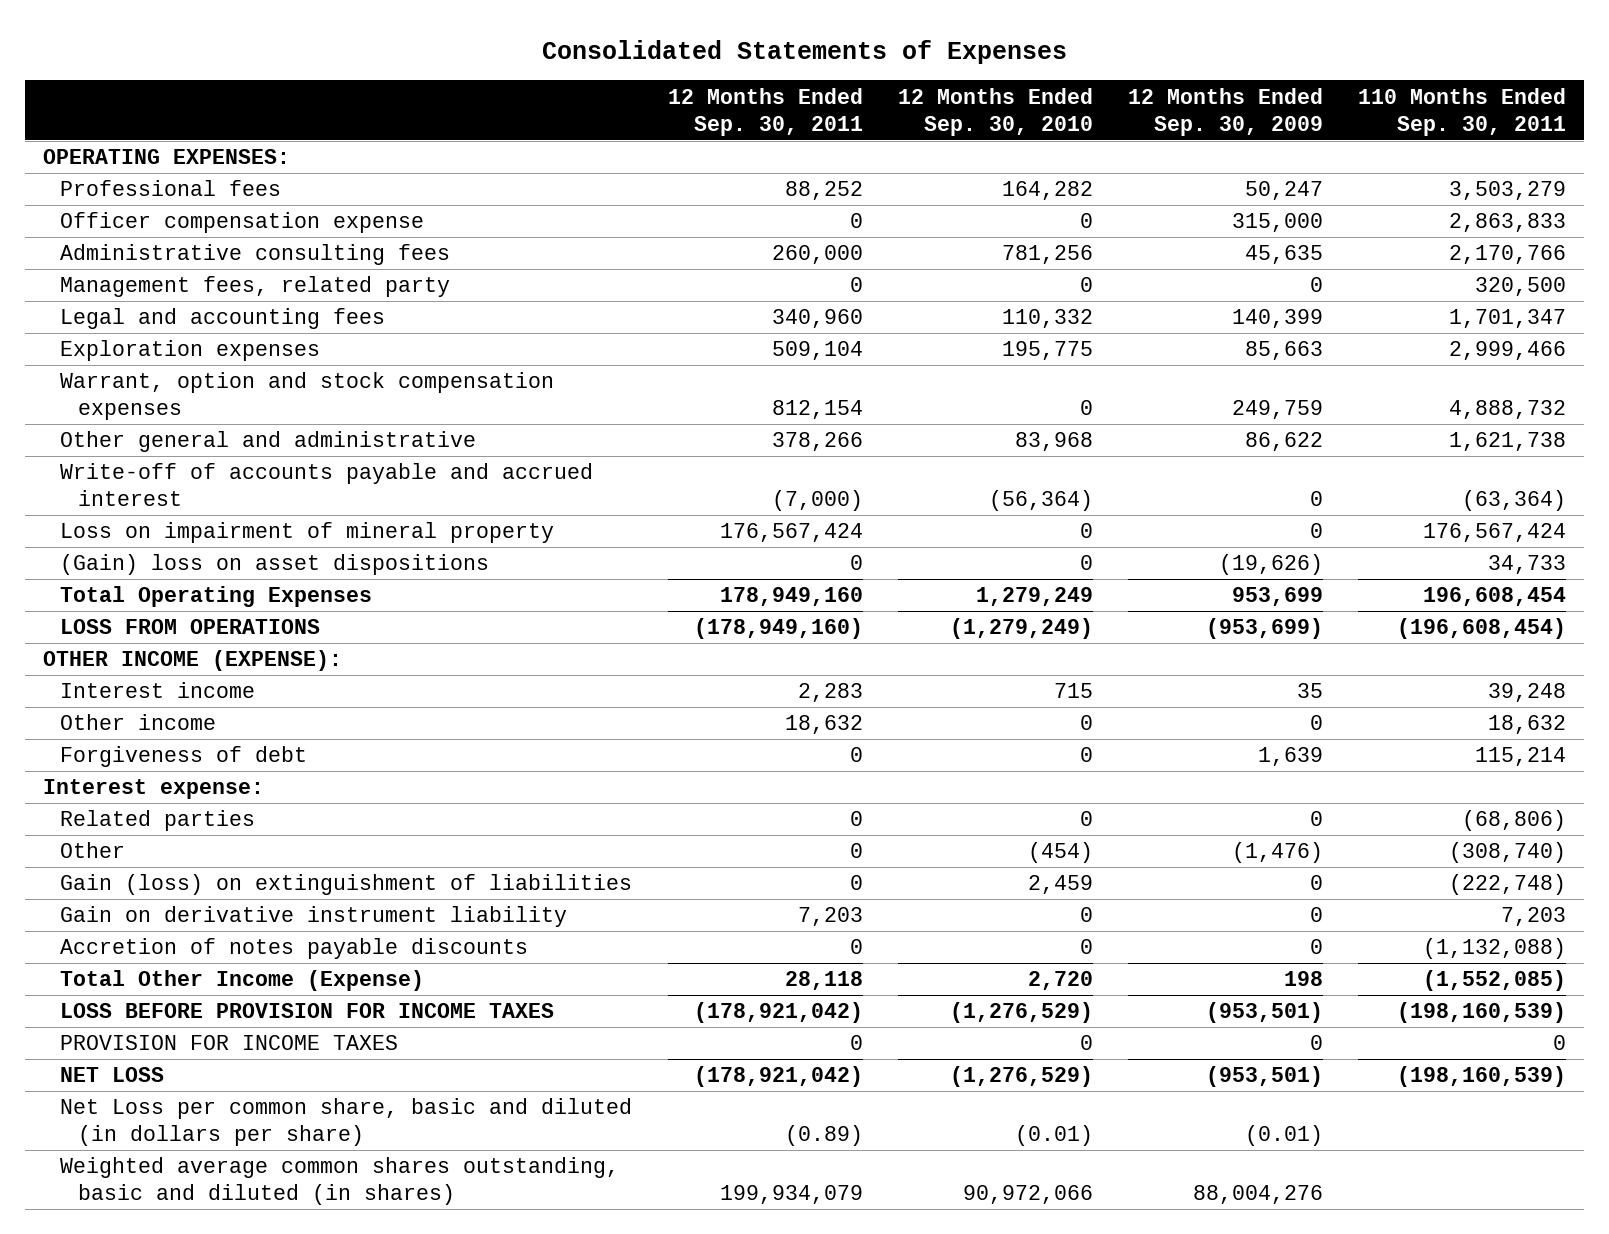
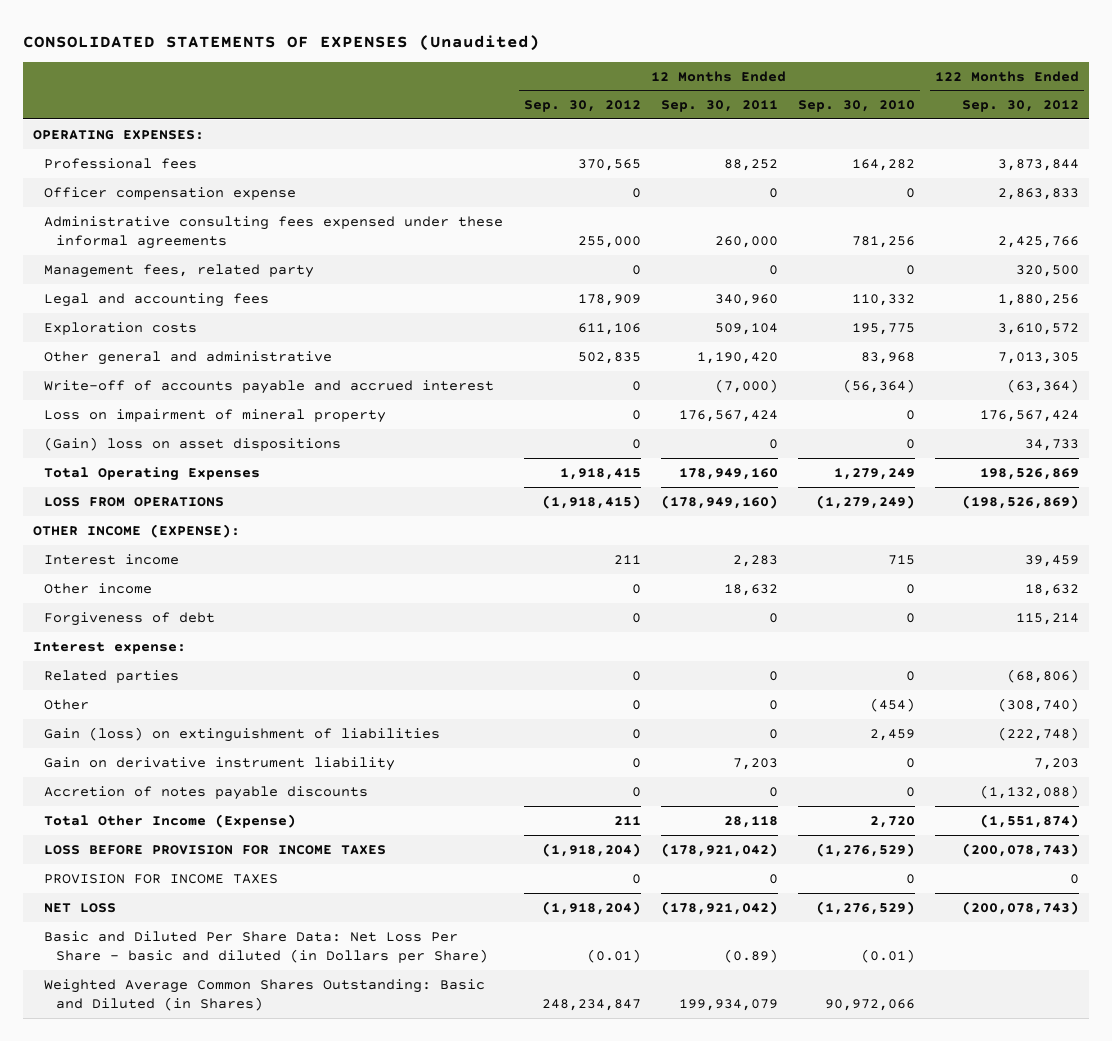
- Consolidated Statements of Expenses
+ CONSOLIDATED STATEMENTS OF EXPENSES (Unaudited)
- | 12 Months Ended Sep. 30, 2011 | 12 Months Ended Sep. 30, 2010 | 12 Months Ended Sep. 30, 2009 | 110 Months Ended Sep. 30, 2011
+ | 12 Months Ended Sep. 30, 2012 | 12 Months Ended Sep. 30, 2011 | 12 Months Ended Sep. 30, 2010 | 122 Months Ended Sep. 30, 2012
- Administrative consulting fees | 260,000 | 781,256 | 45,635 | 2,170,766
+ Administrative consulting fees expensed under these informal agreements | 255,000 | 260,000 | 781,256 | 2,425,766
- Exploration expenses | 509,104 | 195,775 | 85,663 | 2,999,466
- Warrant, option and stock compensation expenses | 812,154 | 0 | 249,759 | 4,888,732
- Other general and administrative | 378,266 | 83,968 | 86,622 | 1,621,738
+ Exploration costs | 611,106 | 509,104 | 195,775 | 3,610,572
+ Other general and administrative | 502,835 | 1,190,420 | 83,968 | 7,013,305
- Net Loss per common share, basic and diluted (in dollars per share) | (0.89) | (0.01) | (0.01) |
- Weighted average common shares outstanding, basic and diluted (in shares) | 199,934,079 | 90,972,066 | 88,004,276 |
+ Basic and Diluted Per Share Data: Net Loss Per Share - basic and diluted (in Dollars per Share) | (0.01) | (0.89) | (0.01) |
+ Weighted Average Common Shares Outstanding: Basic and Diluted (in Shares) | 248,234,847 | 199,934,079 | 90,972,066 |

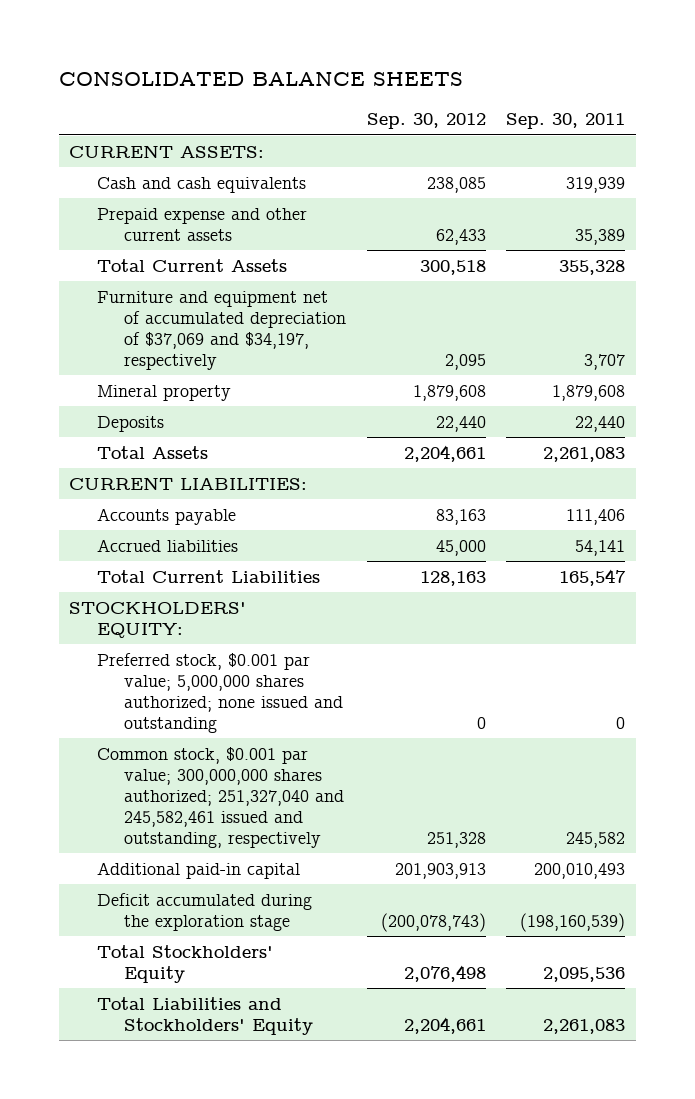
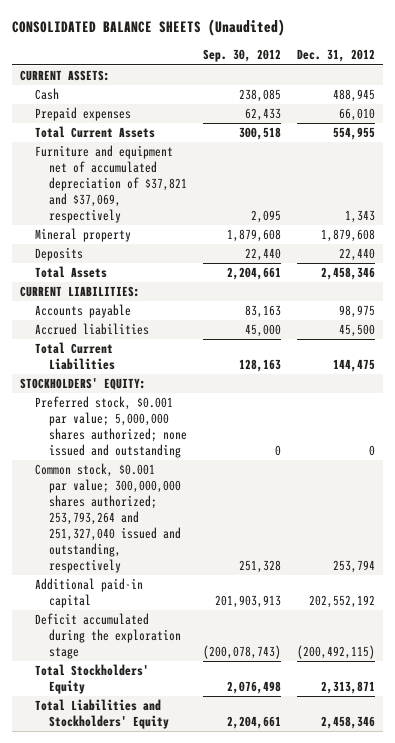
- CONSOLIDATED BALANCE SHEETS
+ CONSOLIDATED BALANCE SHEETS (Unaudited)
- | Sep. 30, 2012 | Sep. 30, 2011
+ | Sep. 30, 2012 | Dec. 31, 2012
- Cash and cash equivalents | 238,085 | 319,939
- Prepaid expense and other current assets | 62,433 | 35,389
+ Cash | 238,085 | 488,945
+ Prepaid expenses | 62,433 | 66,010
- Furniture and equipment net of accumulated depreciation of $37,069 and $34,197, respectively | 2,095 | 3,707
+ Furniture and equipment net of accumulated depreciation of $37,821 and $37,069, respectively | 2,095 | 1,343
- Common stock, $0.001 par value; 300,000,000 shares authorized; 251,327,040 and 245,582,461 issued and outstanding, respectively | 251,328 | 245,582
+ Common stock, $0.001 par value; 300,000,000 shares authorized; 253,793,264 and 251,327,040 issued and outstanding, respectively | 251,328 | 253,794

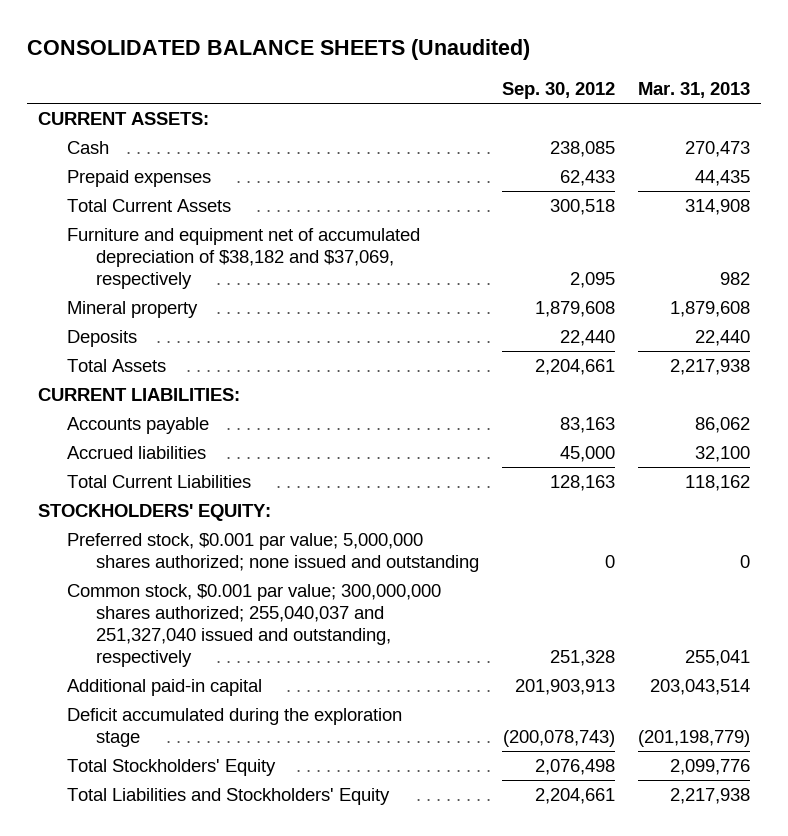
- | Sep. 30, 2012 | Dec. 31, 2012
+ | Sep. 30, 2012 | Mar. 31, 2013
- Furniture and equipment net of accumulated depreciation of $37,821 and $37,069, respectively | 2,095 | 1,343
+ Furniture and equipment net of accumulated depreciation of $38,182 and $37,069, respectively | 2,095 | 982
- Common stock, $0.001 par value; 300,000,000 shares authorized; 253,793,264 and 251,327,040 issued and outstanding, respectively | 251,328 | 253,794
+ Common stock, $0.001 par value; 300,000,000 shares authorized; 255,040,037 and 251,327,040 issued and outstanding, respectively | 251,328 | 255,041

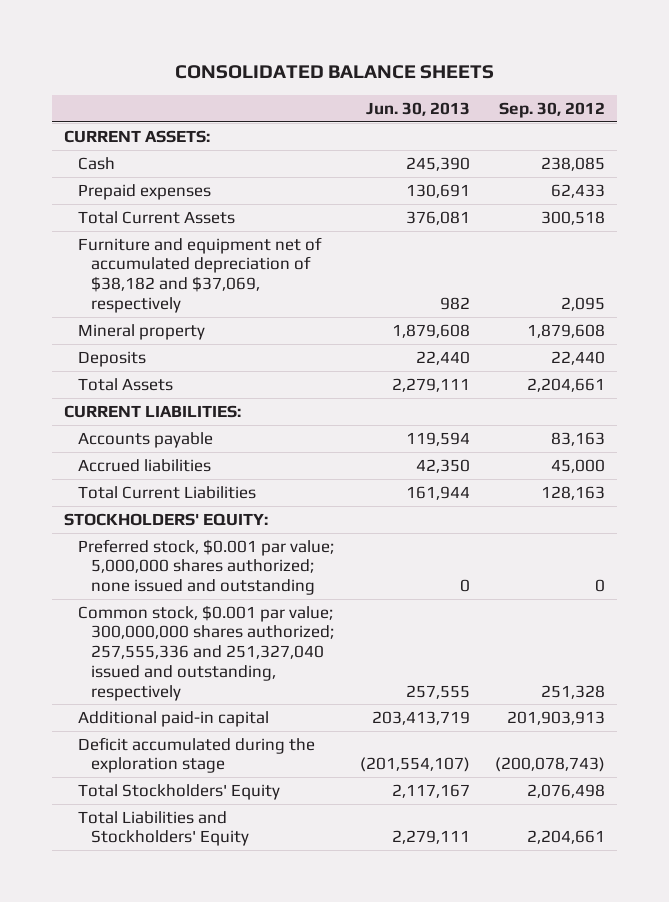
- CONSOLIDATED BALANCE SHEETS (Unaudited)
+ CONSOLIDATED BALANCE SHEETS
- | Sep. 30, 2012 | Mar. 31, 2013
+ | Jun. 30, 2013 | Sep. 30, 2012
- Common stock, $0.001 par value; 300,000,000 shares authorized; 255,040,037 and 251,327,040 issued and outstanding, respectively | 251,328 | 255,041
+ Common stock, $0.001 par value; 300,000,000 shares authorized; 257,555,336 and 251,327,040 issued and outstanding, respectively | 257,555 | 251,328

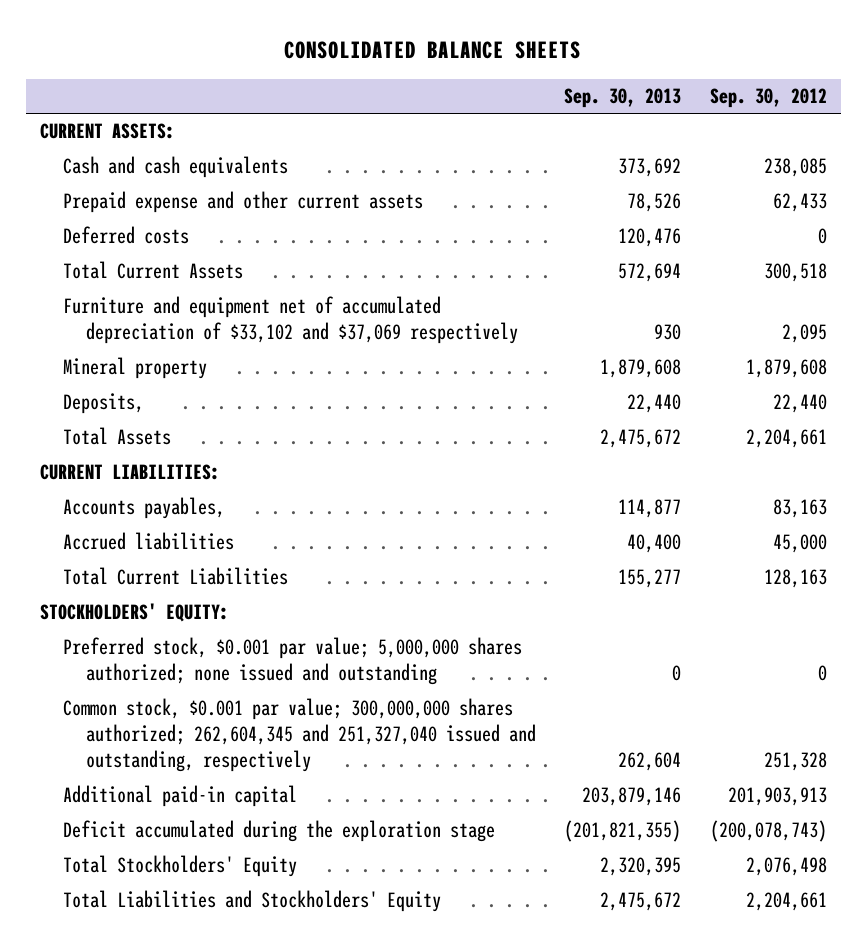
- | Jun. 30, 2013 | Sep. 30, 2012
+ | Sep. 30, 2013 | Sep. 30, 2012
- Cash | 245,390 | 238,085
- Prepaid expenses | 130,691 | 62,433
+ Cash and cash equivalents | 373,692 | 238,085
+ Prepaid expense and other current assets | 78,526 | 62,433
+ Deferred costs | 120,476 | 0
- Furniture and equipment net of accumulated depreciation of $38,182 and $37,069, respectively | 982 | 2,095
+ Furniture and equipment net of accumulated depreciation of $33,102 and $37,069 respectively | 930 | 2,095
- Deposits | 22,440 | 22,440
+ Deposits, | 22,440 | 22,440
- Accounts payable | 119,594 | 83,163
+ Accounts payables, | 114,877 | 83,163
- Common stock, $0.001 par value; 300,000,000 shares authorized; 257,555,336 and 251,327,040 issued and outstanding, respectively | 257,555 | 251,328
+ Common stock, $0.001 par value; 300,000,000 shares authorized; 262,604,345 and 251,327,040 issued and outstanding, respectively | 262,604 | 251,328

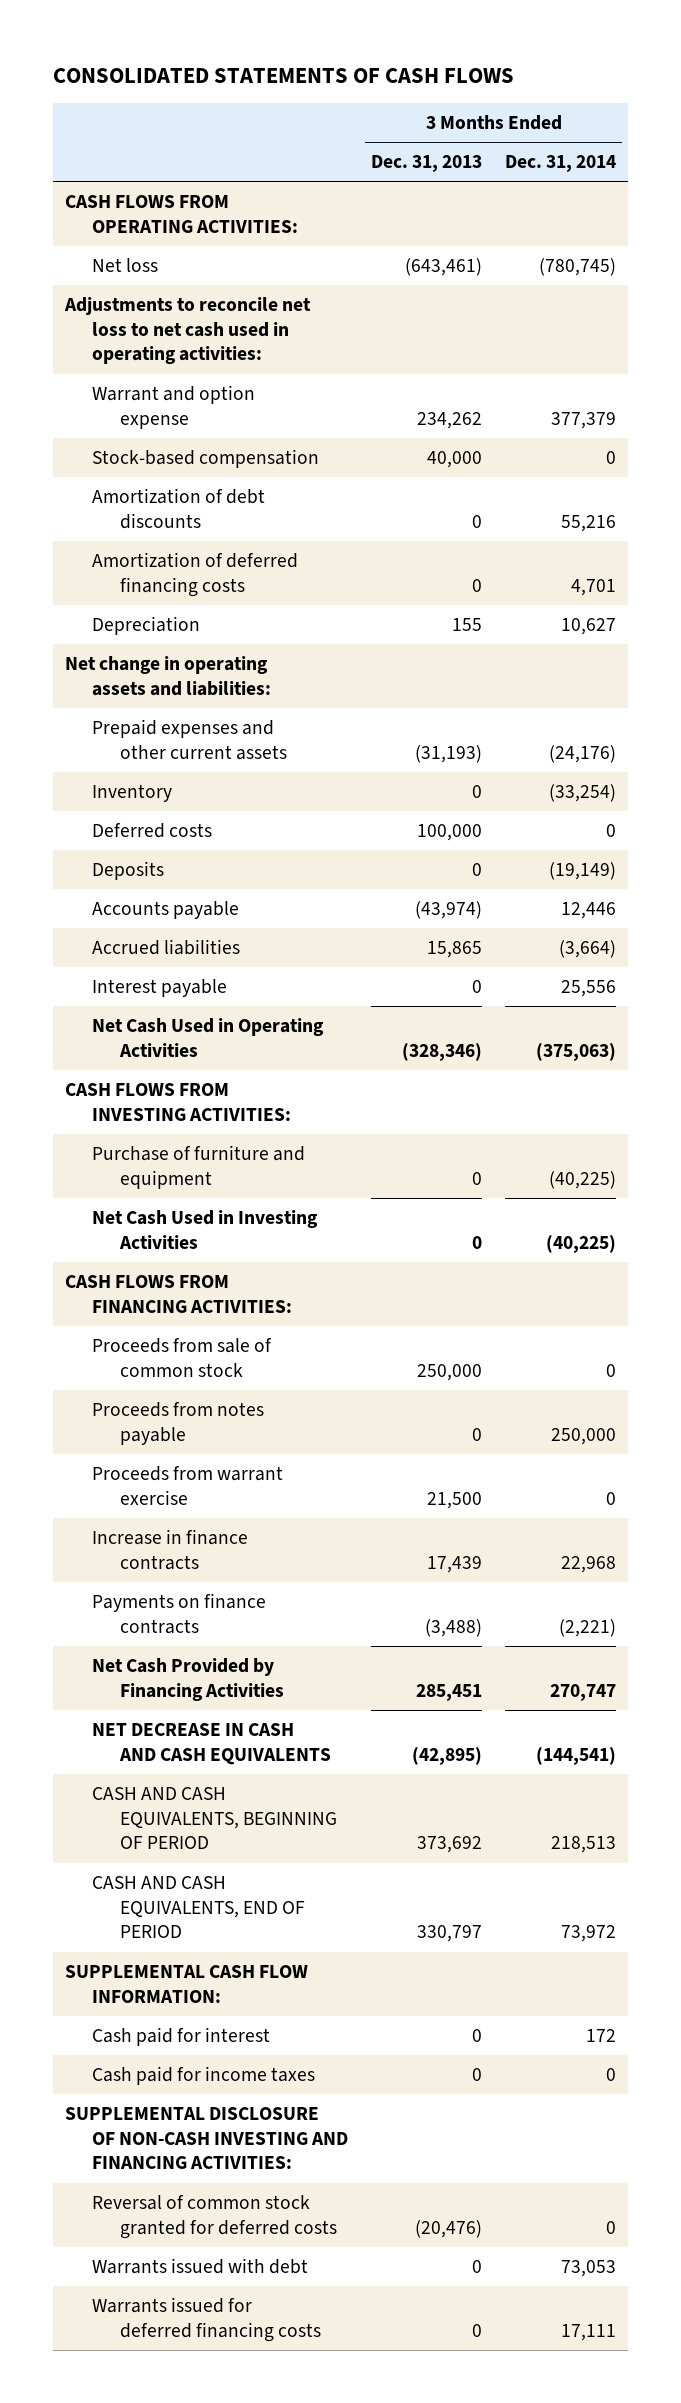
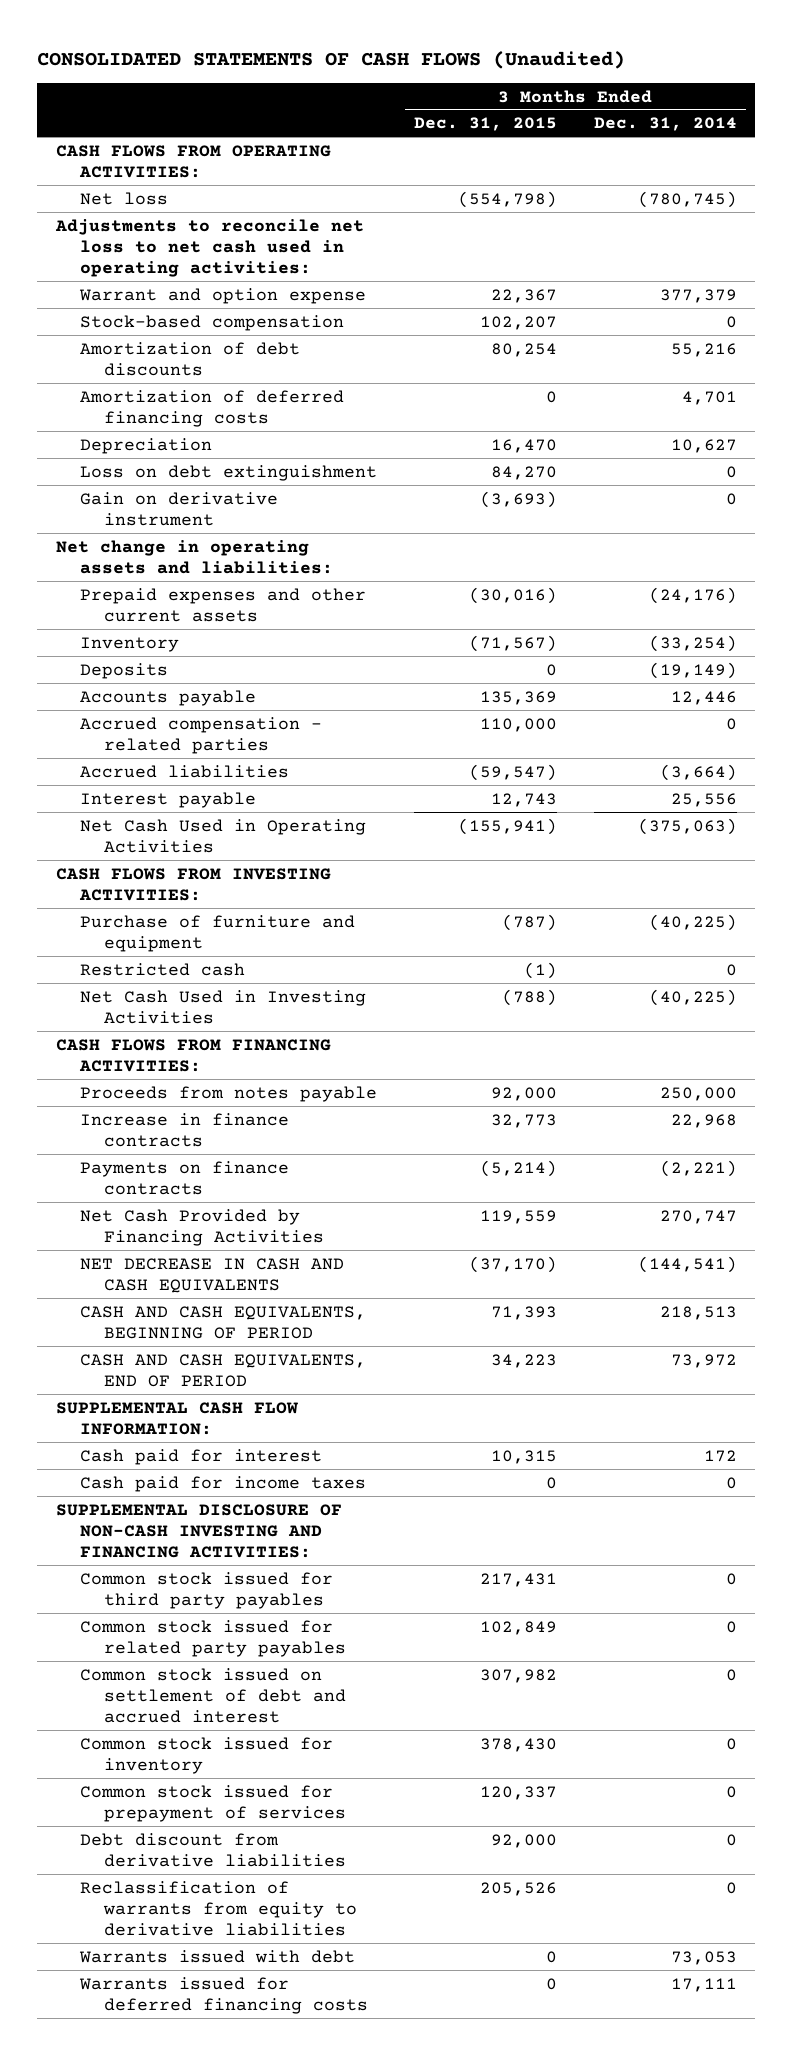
- CONSOLIDATED STATEMENTS OF CASH FLOWS
+ CONSOLIDATED STATEMENTS OF CASH FLOWS (Unaudited)
- | 3 Months Ended Dec. 31, 2013 | 3 Months Ended Dec. 31, 2014
+ | 3 Months Ended Dec. 31, 2015 | 3 Months Ended Dec. 31, 2014
+ Loss on debt extinguishment | 84,270 | 0
+ Gain on derivative instrument | (3,693) | 0
- Deferred costs | 100,000 | 0
+ Accrued compensation - related parties | 110,000 | 0
+ Restricted cash | (1) | 0
- Proceeds from sale of common stock | 250,000 | 0
- Proceeds from warrant exercise | 21,500 | 0
- Reversal of common stock granted for deferred costs | (20,476) | 0
+ Common stock issued for third party payables | 217,431 | 0
+ Common stock issued for related party payables | 102,849 | 0
+ Common stock issued on settlement of debt and accrued interest | 307,982 | 0
+ Common stock issued for inventory | 378,430 | 0
+ Common stock issued for prepayment of services | 120,337 | 0
+ Debt discount from derivative liabilities | 92,000 | 0
+ Reclassification of warrants from equity to derivative liabilities | 205,526 | 0

